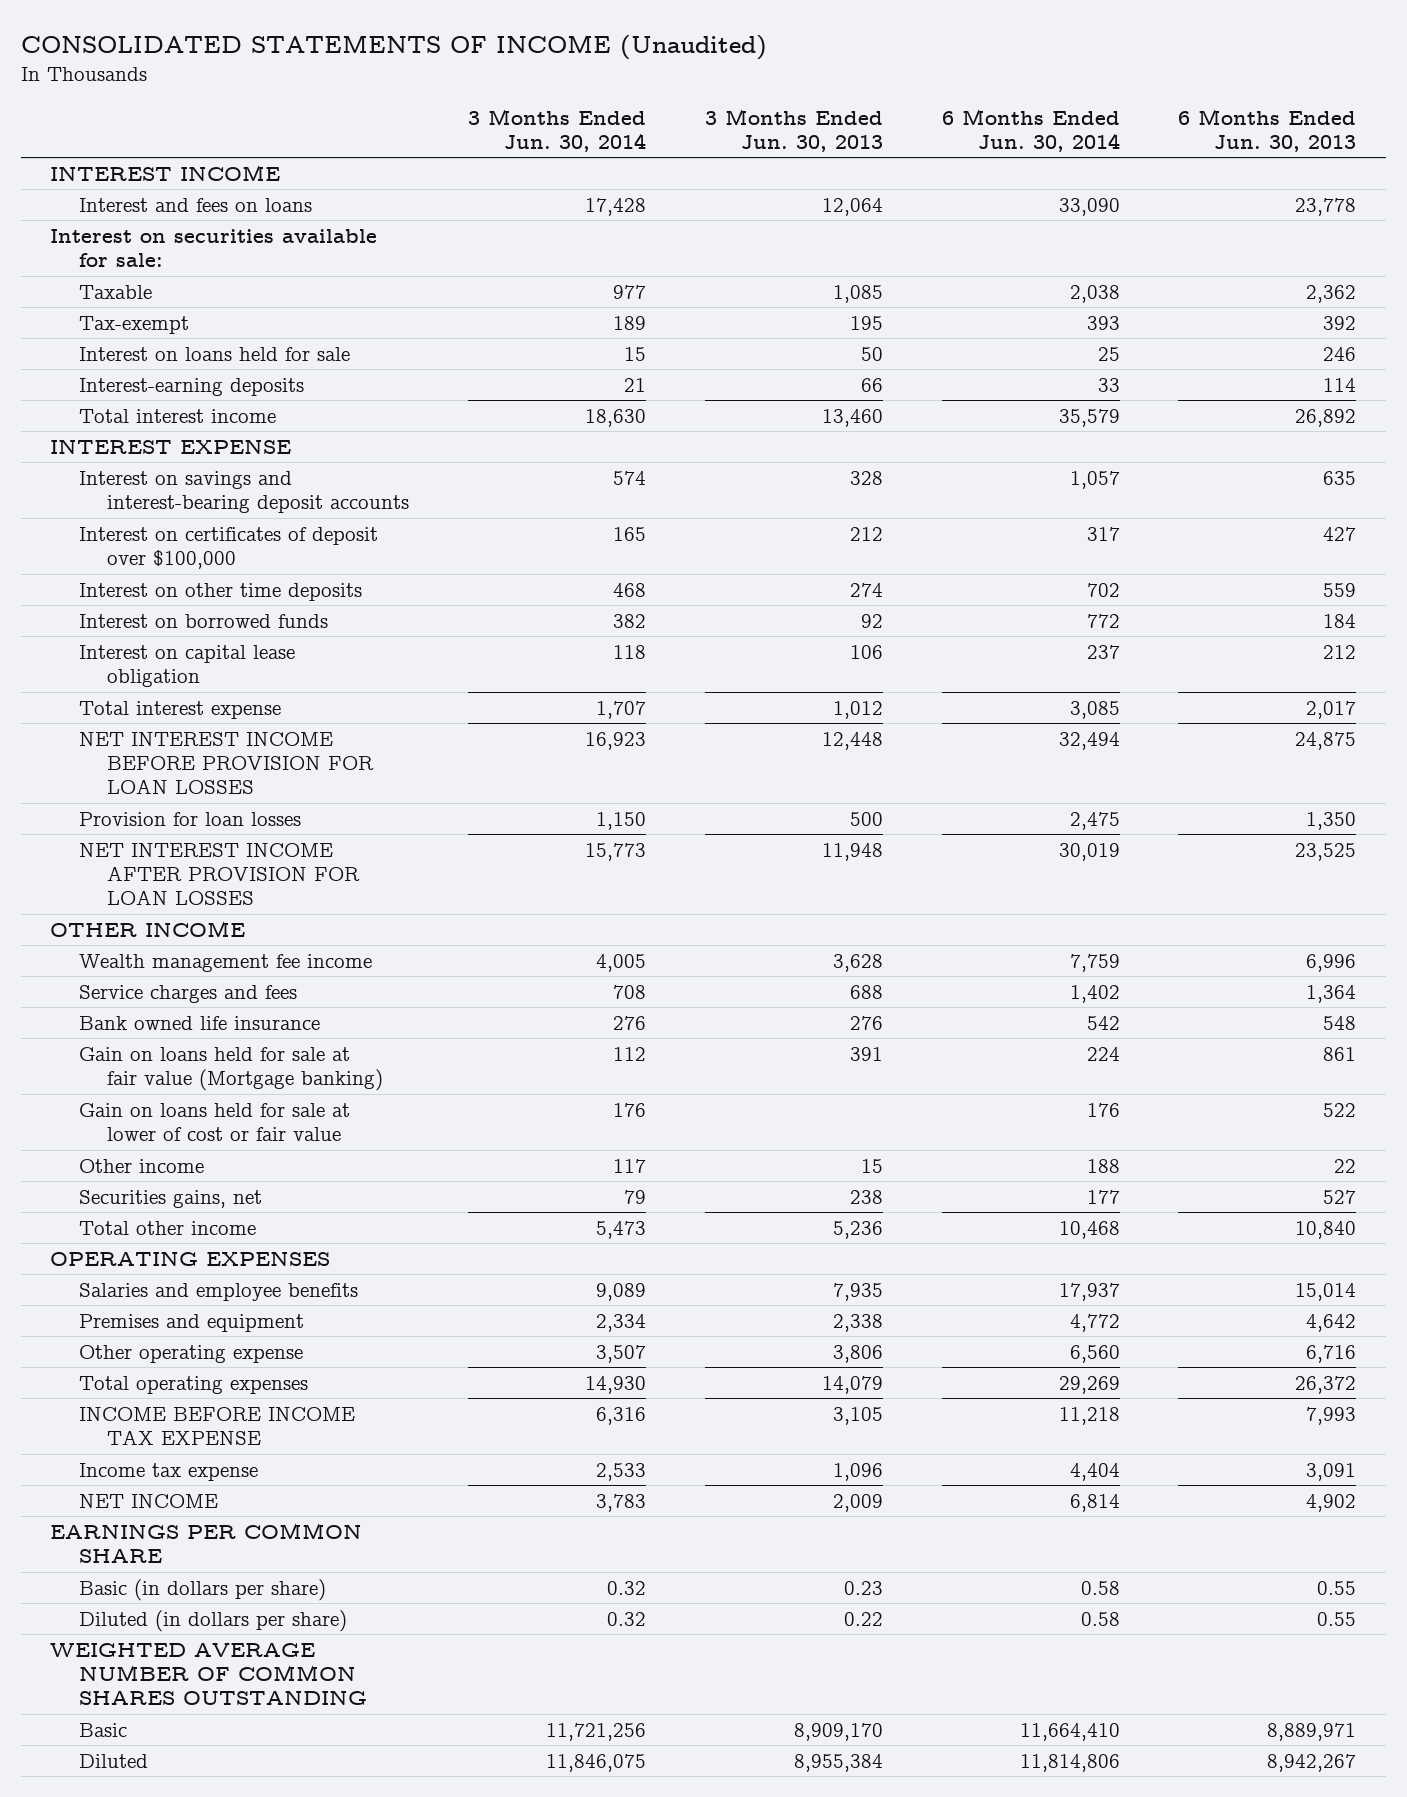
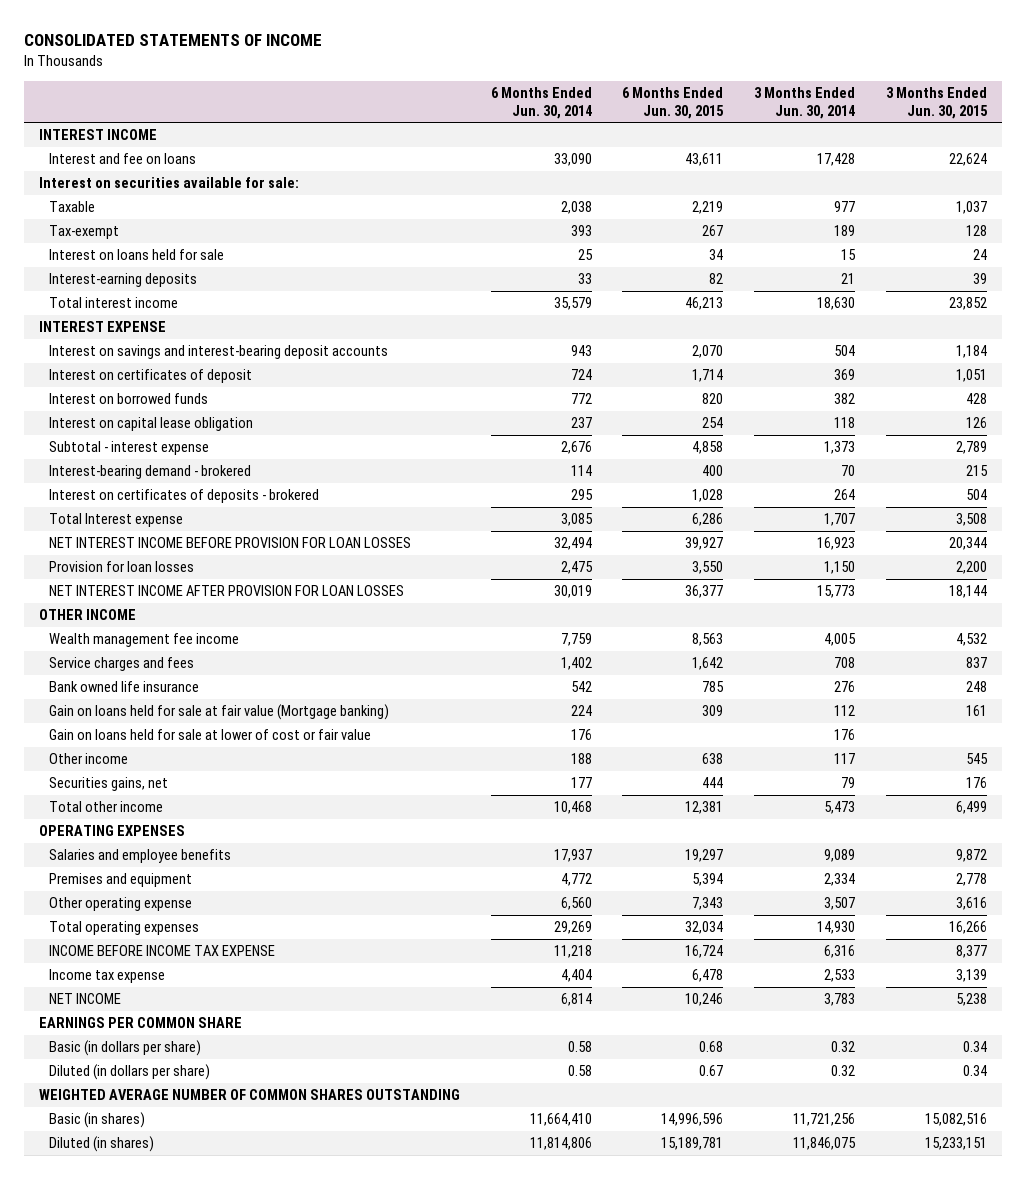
- CONSOLIDATED STATEMENTS OF INCOME (Unaudited)
+ CONSOLIDATED STATEMENTS OF INCOME
- | 3 Months Ended Jun. 30, 2014 | 3 Months Ended Jun. 30, 2013 | 6 Months Ended Jun. 30, 2014 | 6 Months Ended Jun. 30, 2013
+ | 6 Months Ended Jun. 30, 2014 | 6 Months Ended Jun. 30, 2015 | 3 Months Ended Jun. 30, 2014 | 3 Months Ended Jun. 30, 2015
- Interest and fees on loans | 17,428 | 12,064 | 33,090 | 23,778
+ Interest and fee on loans | 33,090 | 43,611 | 17,428 | 22,624
- Interest on savings and interest-bearing deposit accounts | 574 | 328 | 1,057 | 635
- Interest on certificates of deposit over $100,000 | 165 | 212 | 317 | 427
- Interest on other time deposits | 468 | 274 | 702 | 559
+ Interest on savings and interest-bearing deposit accounts | 943 | 2,070 | 504 | 1,184
+ Interest on certificates of deposit | 724 | 1,714 | 369 | 1,051
- Total interest expense | 1,707 | 1,012 | 3,085 | 2,017
+ Subtotal - interest expense | 2,676 | 4,858 | 1,373 | 2,789
+ Interest-bearing demand - brokered | 114 | 400 | 70 | 215
+ Interest on certificates of deposits - brokered | 295 | 1,028 | 264 | 504
+ Total Interest expense | 3,085 | 6,286 | 1,707 | 3,508
- Basic | 11,721,256 | 8,909,170 | 11,664,410 | 8,889,971
- Diluted | 11,846,075 | 8,955,384 | 11,814,806 | 8,942,267
+ Basic (in shares) | 11,664,410 | 14,996,596 | 11,721,256 | 15,082,516
+ Diluted (in shares) | 11,814,806 | 15,189,781 | 11,846,075 | 15,233,151

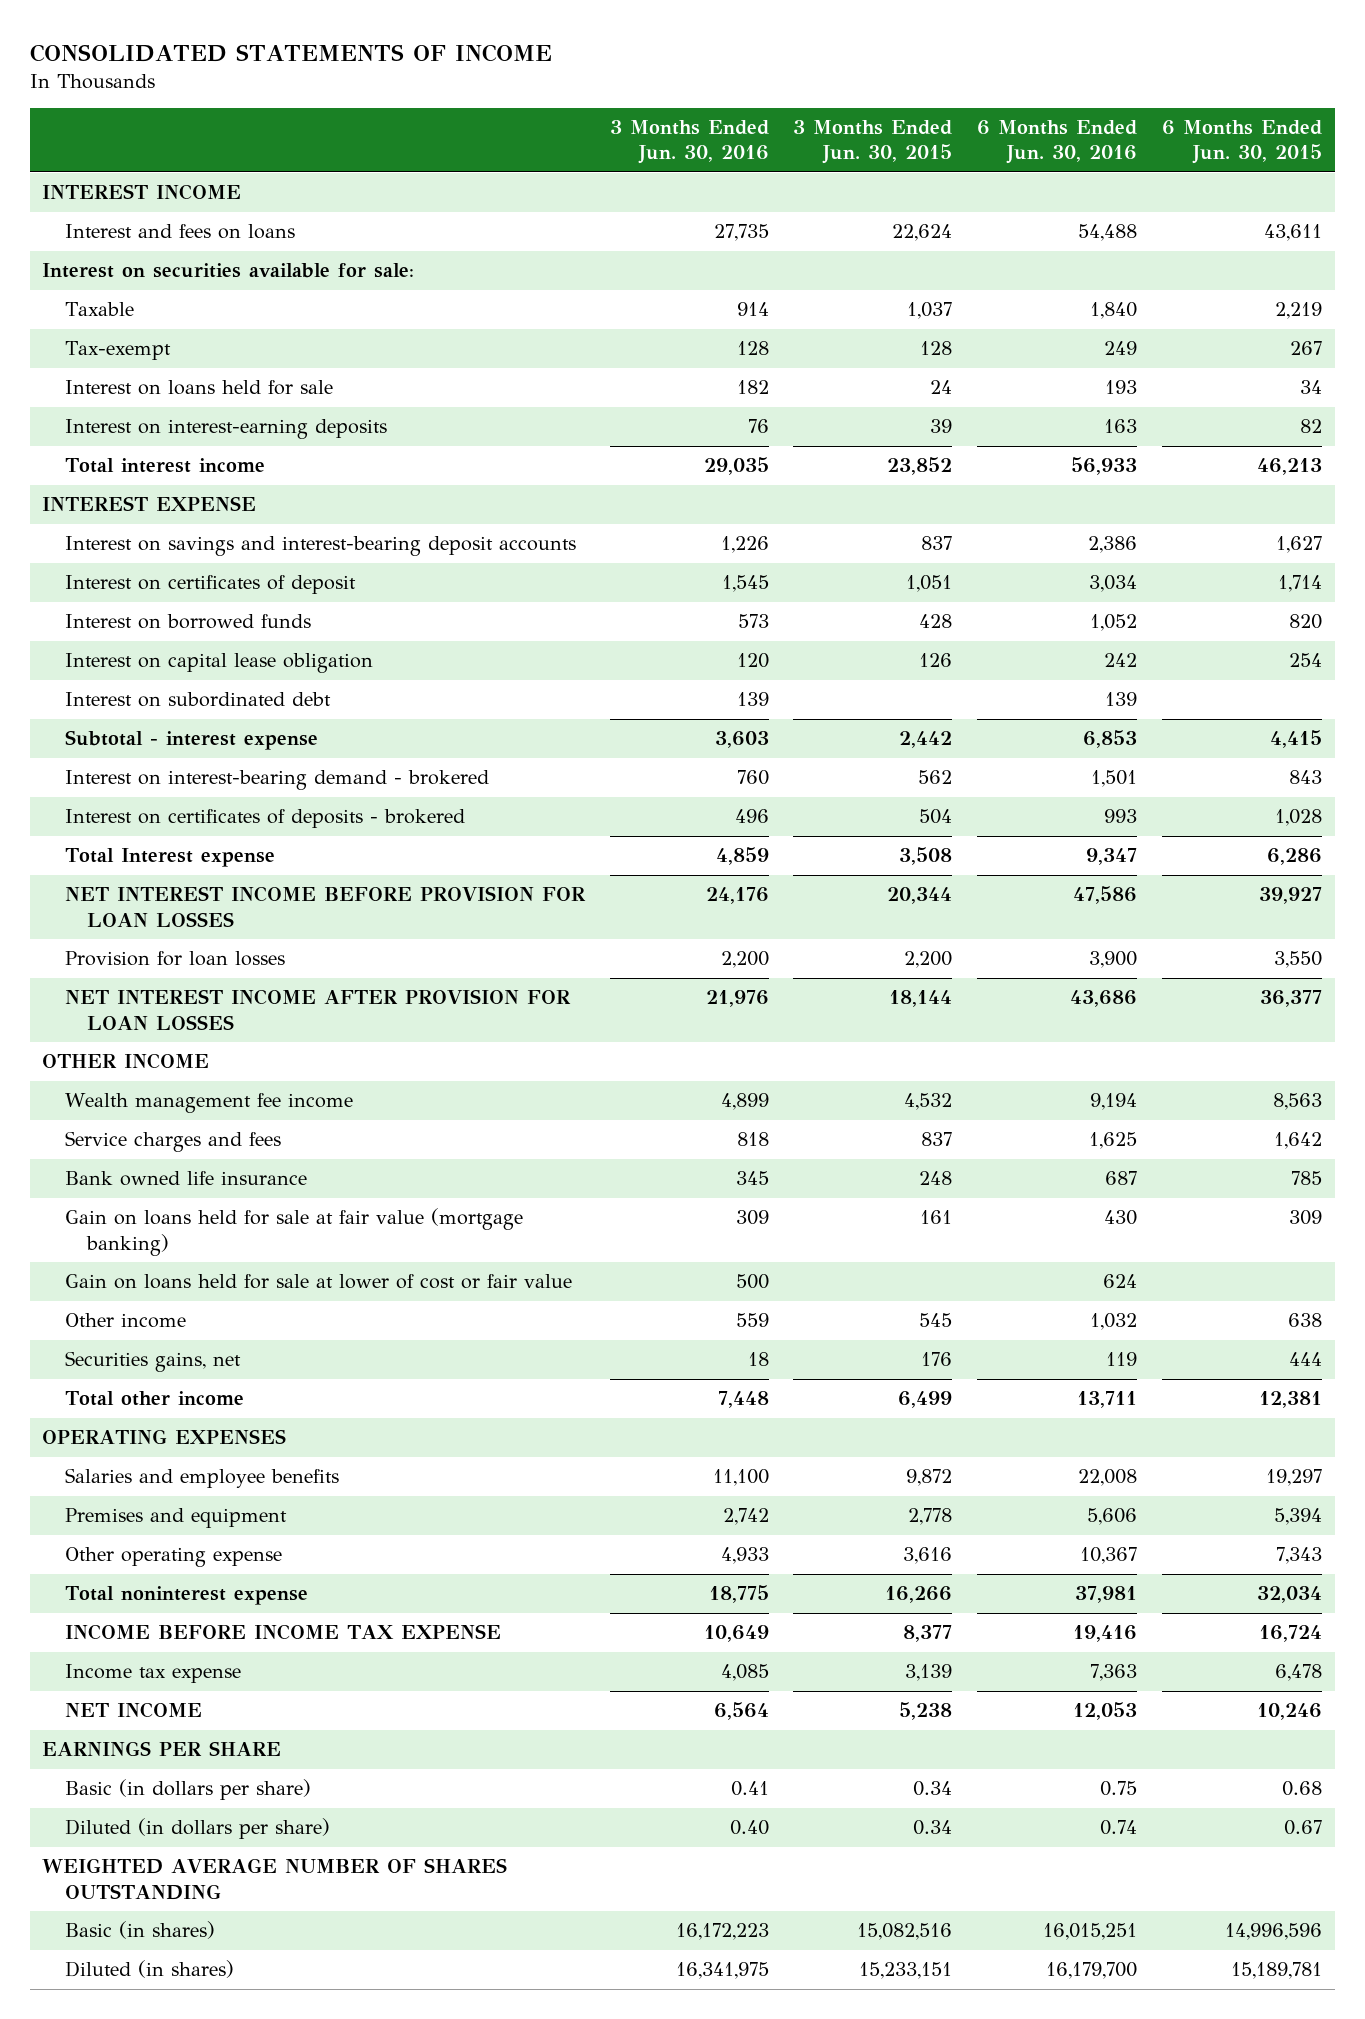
- | 6 Months Ended Jun. 30, 2014 | 6 Months Ended Jun. 30, 2015 | 3 Months Ended Jun. 30, 2014 | 3 Months Ended Jun. 30, 2015
+ | 3 Months Ended Jun. 30, 2016 | 3 Months Ended Jun. 30, 2015 | 6 Months Ended Jun. 30, 2016 | 6 Months Ended Jun. 30, 2015
- Interest and fee on loans | 33,090 | 43,611 | 17,428 | 22,624
+ Interest and fees on loans | 27,735 | 22,624 | 54,488 | 43,611
- Interest-earning deposits | 33 | 82 | 21 | 39
+ Interest on interest-earning deposits | 76 | 39 | 163 | 82
- Interest on savings and interest-bearing deposit accounts | 943 | 2,070 | 504 | 1,184
+ Interest on savings and interest-bearing deposit accounts | 1,226 | 837 | 2,386 | 1,627
- Subtotal - interest expense | 2,676 | 4,858 | 1,373 | 2,789
- Interest-bearing demand - brokered | 114 | 400 | 70 | 215
+ Interest on subordinated debt | 139 | | 139 |
+ Subtotal - interest expense | 3,603 | 2,442 | 6,853 | 4,415
+ Interest on interest-bearing demand - brokered | 760 | 562 | 1,501 | 843
- Gain on loans held for sale at fair value (Mortgage banking) | 224 | 309 | 112 | 161
+ Gain on loans held for sale at fair value (mortgage banking) | 309 | 161 | 430 | 309
- Total operating expenses | 29,269 | 32,034 | 14,930 | 16,266
+ Total noninterest expense | 18,775 | 16,266 | 37,981 | 32,034
- EARNINGS PER COMMON SHARE
+ EARNINGS PER SHARE
- WEIGHTED AVERAGE NUMBER OF COMMON SHARES OUTSTANDING
+ WEIGHTED AVERAGE NUMBER OF SHARES OUTSTANDING

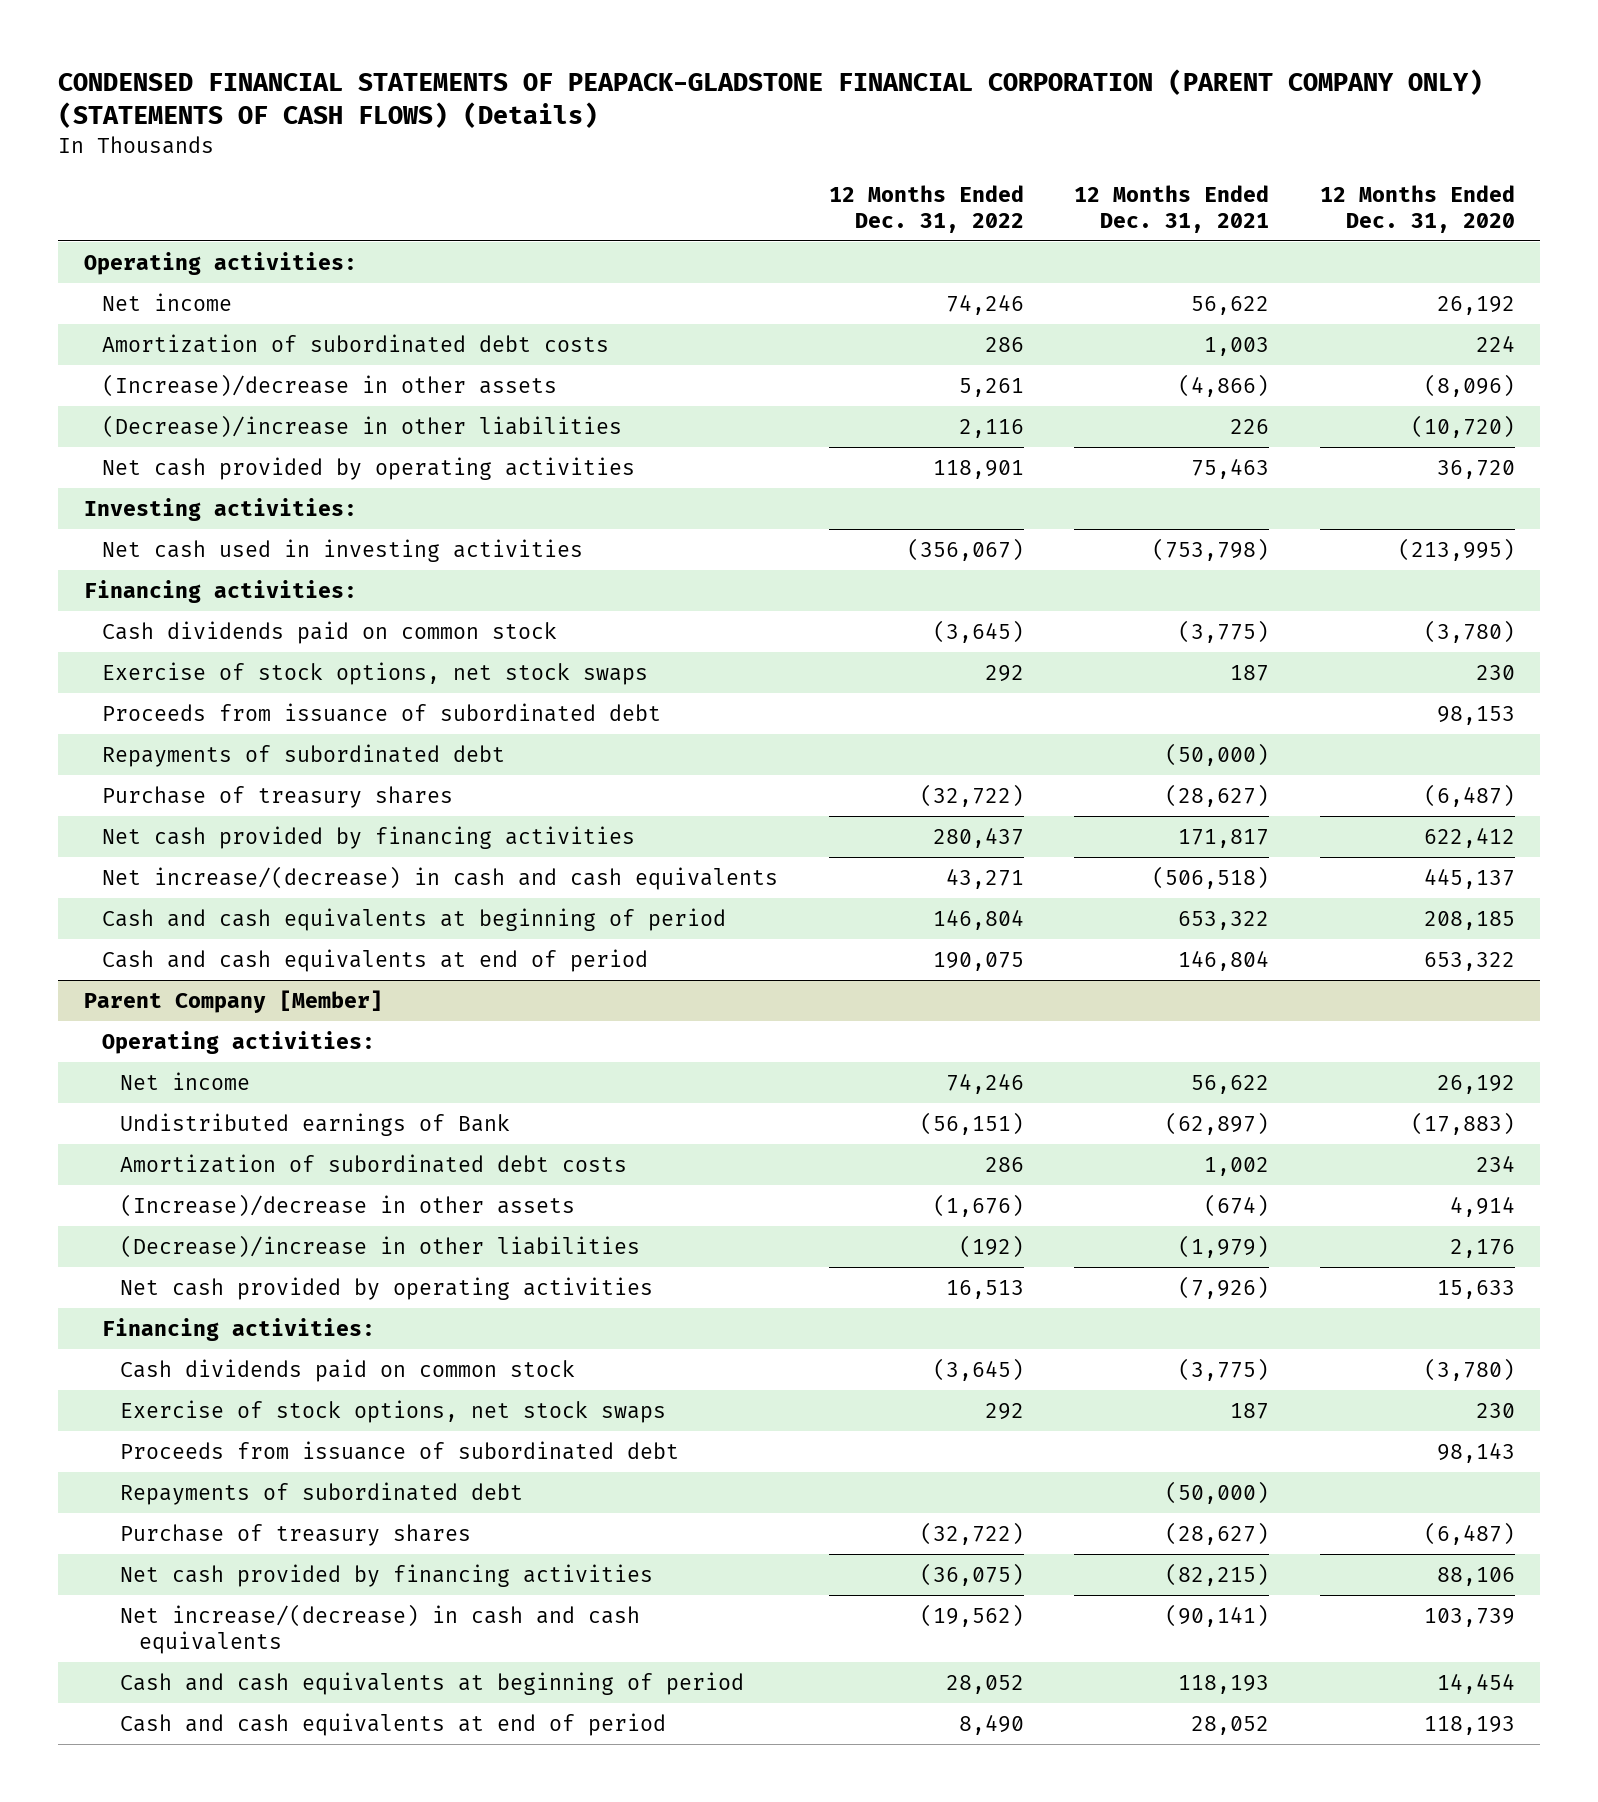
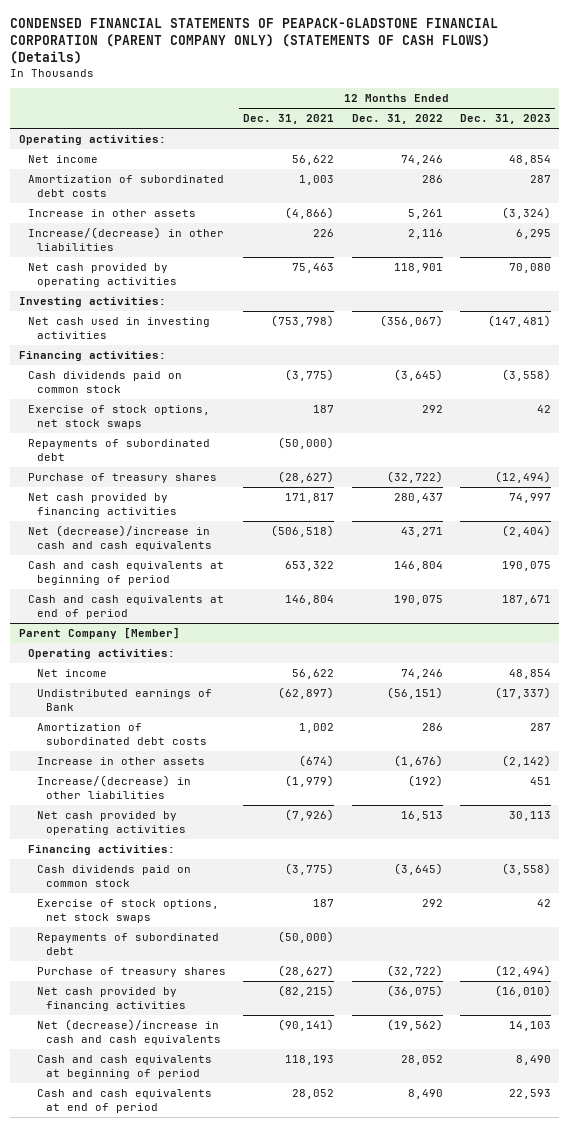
- | 12 Months Ended Dec. 31, 2022 | 12 Months Ended Dec. 31, 2021 | 12 Months Ended Dec. 31, 2020
+ | 12 Months Ended Dec. 31, 2021 | 12 Months Ended Dec. 31, 2022 | 12 Months Ended Dec. 31, 2023
- (Increase)/decrease in other assets | 5,261 | (4,866) | (8,096)
- (Decrease)/increase in other liabilities | 2,116 | 226 | (10,720)
+ Increase in other assets | (4,866) | 5,261 | (3,324)
+ Increase/(decrease) in other liabilities | 226 | 2,116 | 6,295
- Proceeds from issuance of subordinated debt | | | 98,153
- Net increase/(decrease) in cash and cash equivalents | 43,271 | (506,518) | 445,137
+ Net (decrease)/increase in cash and cash equivalents | (506,518) | 43,271 | (2,404)
@ Parent Company [Member]
- (Increase)/decrease in other assets | (1,676) | (674) | 4,914
- (Decrease)/increase in other liabilities | (192) | (1,979) | 2,176
+ Increase in other assets | (674) | (1,676) | (2,142)
+ Increase/(decrease) in other liabilities | (1,979) | (192) | 451
- Proceeds from issuance of subordinated debt | | | 98,143
- Net increase/(decrease) in cash and cash equivalents | (19,562) | (90,141) | 103,739
+ Net (decrease)/increase in cash and cash equivalents | (90,141) | (19,562) | 14,103

